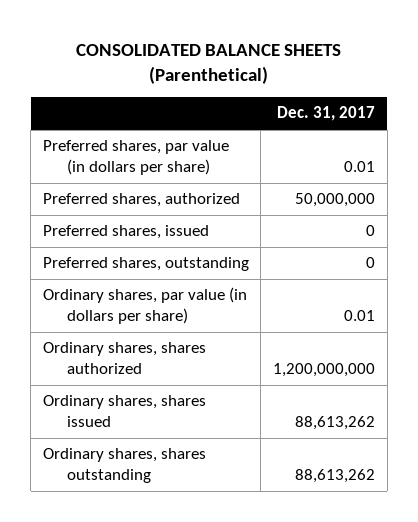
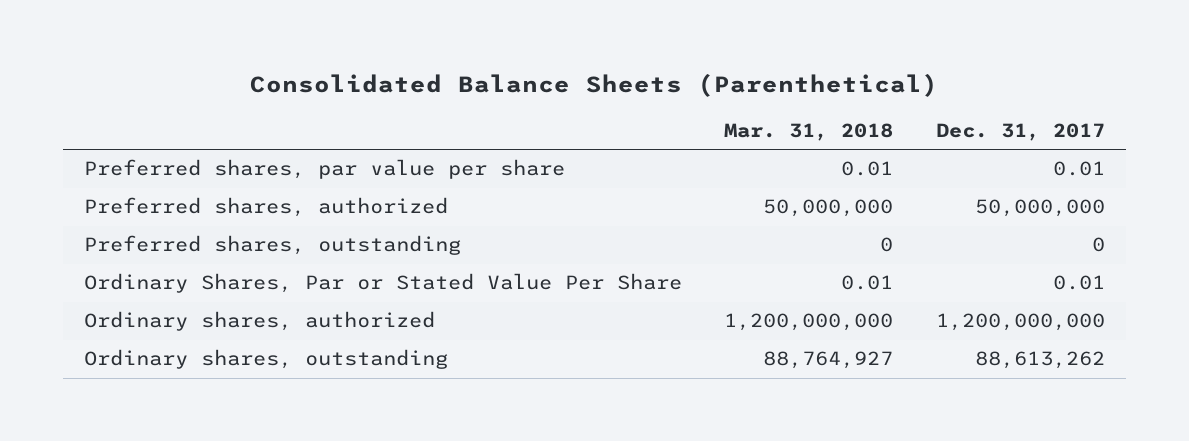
- CONSOLIDATED BALANCE SHEETS (Parenthetical)
+ Consolidated Balance Sheets (Parenthetical)
- | Dec. 31, 2017
+ | Mar. 31, 2018 | Dec. 31, 2017
- Preferred shares, par value (in dollars per share) | 0.01
+ Preferred shares, par value per share | 0.01 | 0.01
- Preferred shares, issued | 0
- Ordinary shares, par value (in dollars per share) | 0.01
- Ordinary shares, shares authorized | 1,200,000,000
- Ordinary shares, shares issued | 88,613,262
- Ordinary shares, shares outstanding | 88,613,262
+ Ordinary Shares, Par or Stated Value Per Share | 0.01 | 0.01
+ Ordinary shares, authorized | 1,200,000,000 | 1,200,000,000
+ Ordinary shares, outstanding | 88,764,927 | 88,613,262

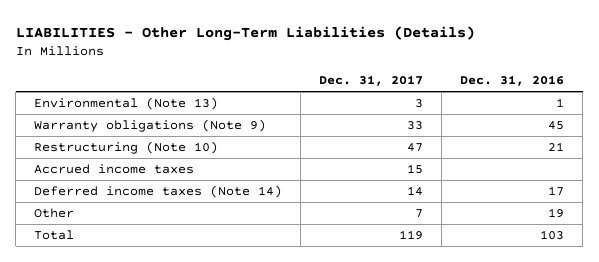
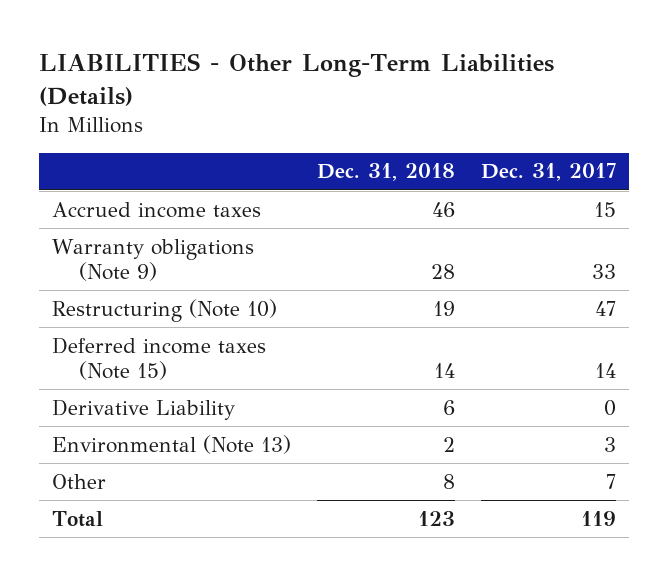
- | Dec. 31, 2017 | Dec. 31, 2016
+ | Dec. 31, 2018 | Dec. 31, 2017
moved up: Accrued income taxes | 46 | 15
- Deferred income taxes (Note 14) | 14 | 17
+ Deferred income taxes (Note 15) | 14 | 14
+ Derivative Liability | 6 | 0
moved down: Environmental (Note 13) | 2 | 3

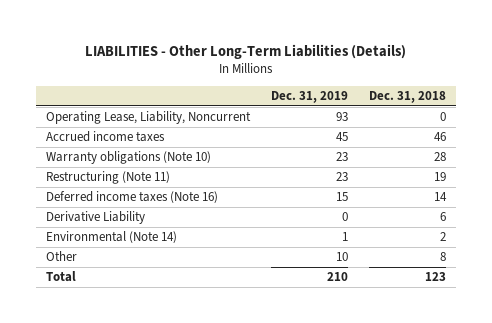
- | Dec. 31, 2018 | Dec. 31, 2017
+ | Dec. 31, 2019 | Dec. 31, 2018
+ Operating Lease, Liability, Noncurrent | 93 | 0
- Warranty obligations (Note 9) | 28 | 33
- Restructuring (Note 10) | 19 | 47
- Deferred income taxes (Note 15) | 14 | 14
+ Warranty obligations (Note 10) | 23 | 28
+ Restructuring (Note 11) | 23 | 19
+ Deferred income taxes (Note 16) | 15 | 14
- Environmental (Note 13) | 2 | 3
+ Environmental (Note 14) | 1 | 2

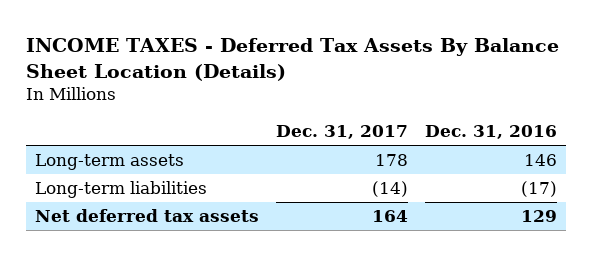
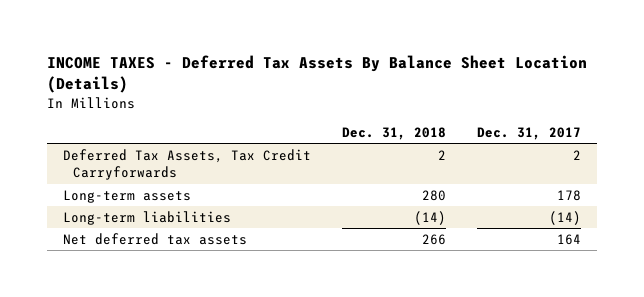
- | Dec. 31, 2017 | Dec. 31, 2016
+ | Dec. 31, 2018 | Dec. 31, 2017
+ Deferred Tax Assets, Tax Credit Carryforwards | 2 | 2

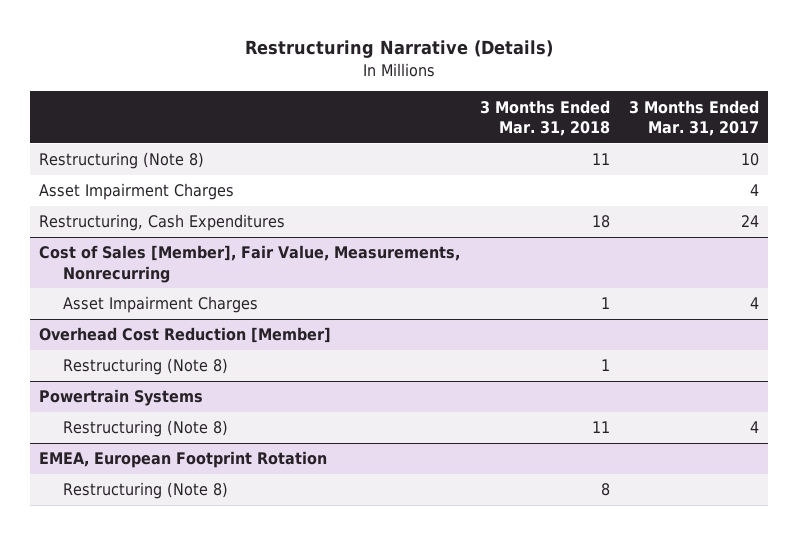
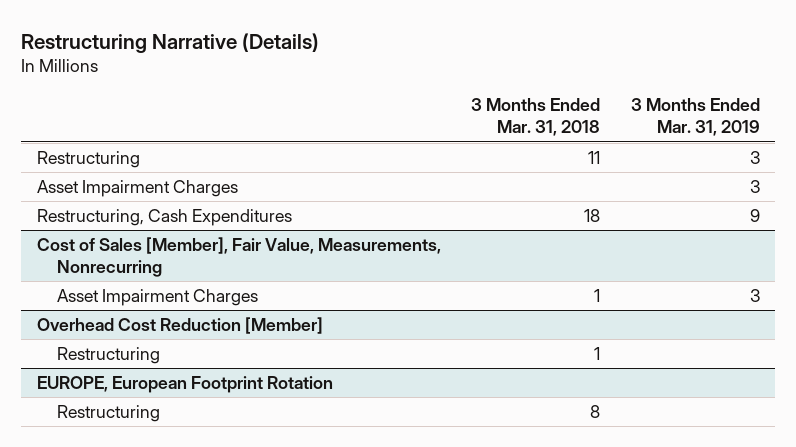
- | 3 Months Ended Mar. 31, 2018 | 3 Months Ended Mar. 31, 2017
+ | 3 Months Ended Mar. 31, 2018 | 3 Months Ended Mar. 31, 2019
- Restructuring (Note 8) | 11 | 10
+ Restructuring | 11 | 3
@ Overhead Cost Reduction [Member]
- Restructuring (Note 8) | 1 |
- Powertrain Systems
- Restructuring (Note 8) | 11 | 4
- EMEA, European Footprint Rotation
- Restructuring (Note 8) | 8 |
@ Overhead Cost Reduction [Member]
+ Restructuring | 1 |
+ EUROPE, European Footprint Rotation
+ Restructuring | 8 |

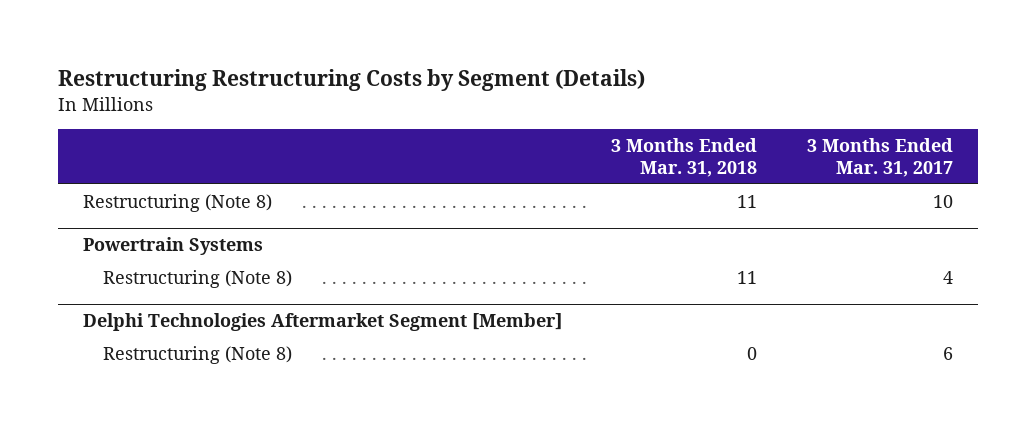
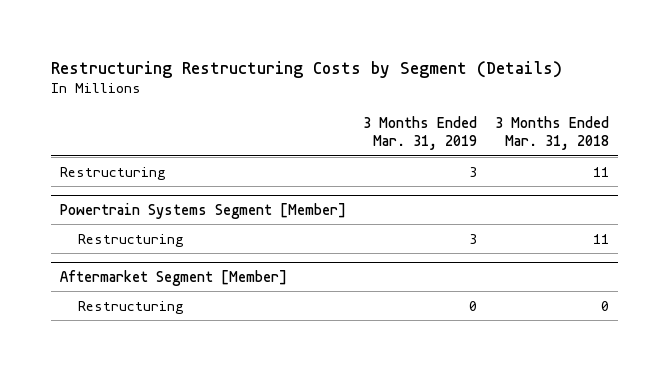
- | 3 Months Ended Mar. 31, 2018 | 3 Months Ended Mar. 31, 2017
+ | 3 Months Ended Mar. 31, 2019 | 3 Months Ended Mar. 31, 2018
- Restructuring (Note 8) | 11 | 10
- Powertrain Systems
- Restructuring (Note 8) | 11 | 4
- Delphi Technologies Aftermarket Segment [Member]
- Restructuring (Note 8) | 0 | 6
+ Restructuring | 3 | 11
+ Powertrain Systems Segment [Member]
+ Restructuring | 3 | 11
+ Aftermarket Segment [Member]
+ Restructuring | 0 | 0

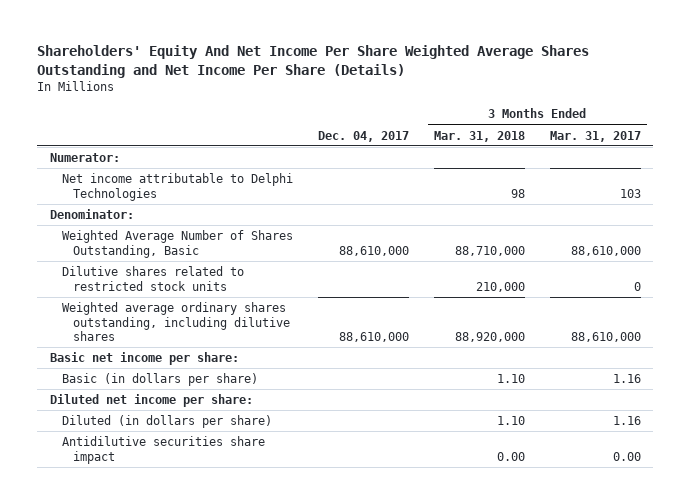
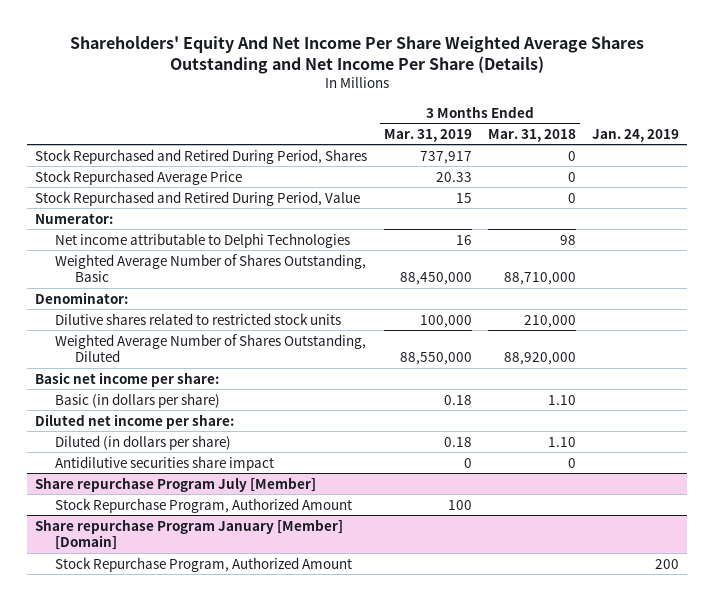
- | Dec. 04, 2017 | 3 Months Ended Mar. 31, 2018 | 3 Months Ended Mar. 31, 2017
+ | 3 Months Ended Mar. 31, 2019 | 3 Months Ended Mar. 31, 2018 | Jan. 24, 2019
+ Stock Repurchased and Retired During Period, Shares | 737,917 | 0 |
+ Stock Repurchased Average Price | 20.33 | 0 |
+ Stock Repurchased and Retired During Period, Value | 15 | 0 |
moved down: Denominator:
- Weighted average ordinary shares outstanding, including dilutive shares | 88,610,000 | 88,920,000 | 88,610,000
+ Weighted Average Number of Shares Outstanding, Diluted | 88,550,000 | 88,920,000 |
- Antidilutive securities share impact | | 0.00 | 0.00
+ Antidilutive securities share impact | 0 | 0 |
+ Share repurchase Program July [Member]
+ Stock Repurchase Program, Authorized Amount | 100 | |
+ Share repurchase Program January [Member] [Domain]
+ Stock Repurchase Program, Authorized Amount | | | 200

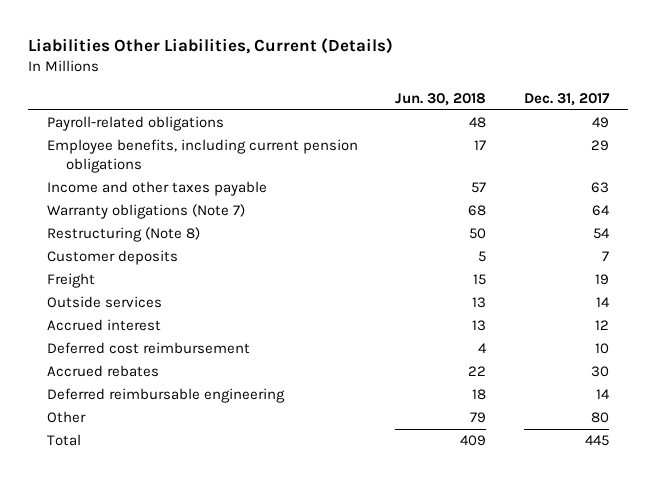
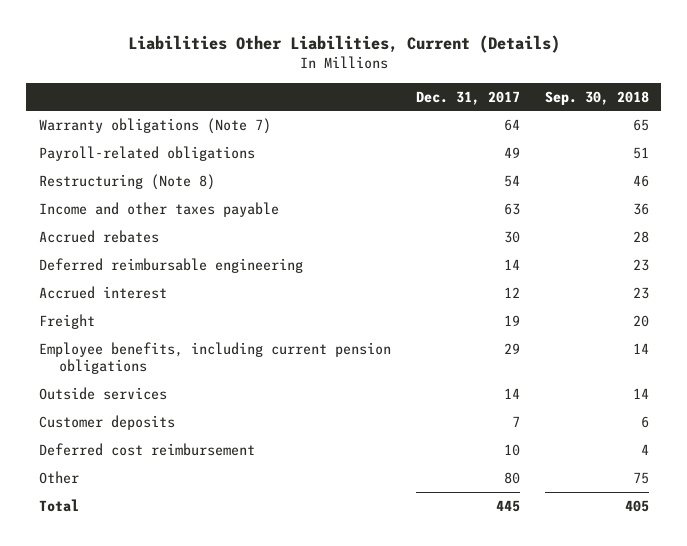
- | Jun. 30, 2018 | Dec. 31, 2017
+ | Dec. 31, 2017 | Sep. 30, 2018
moved down: Payroll-related obligations | 49 | 51
moved down: Income and other taxes payable | 63 | 36
moved up: Accrued rebates | 30 | 28
moved up: Deferred reimbursable engineering | 14 | 23
moved up: Accrued interest | 12 | 23
moved down: Employee benefits, including current pension obligations | 29 | 14
moved down: Customer deposits | 7 | 6

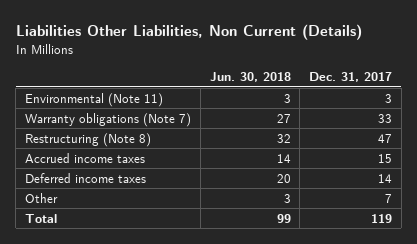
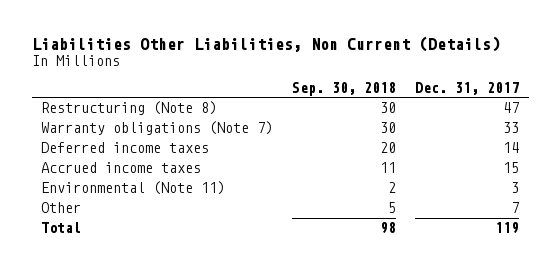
- | Jun. 30, 2018 | Dec. 31, 2017
+ | Sep. 30, 2018 | Dec. 31, 2017
moved down: Warranty obligations (Note 7) | 30 | 33
moved down: Accrued income taxes | 11 | 15
moved down: Environmental (Note 11) | 2 | 3

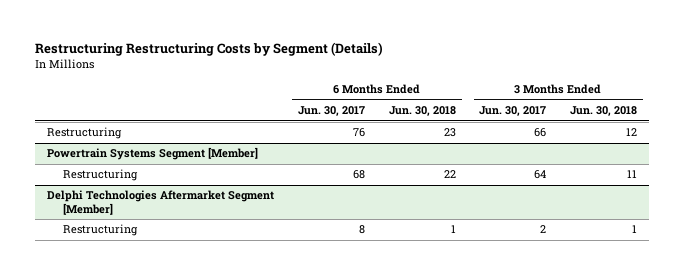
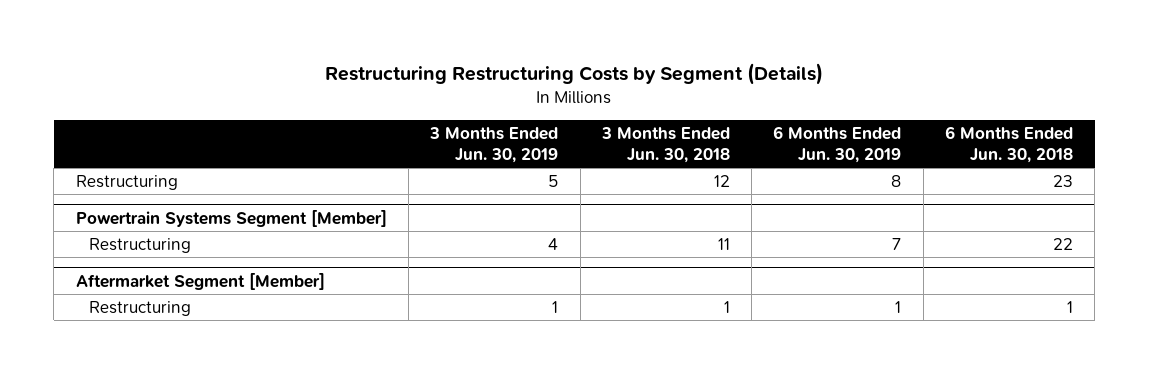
- | 6 Months Ended Jun. 30, 2017 | 6 Months Ended Jun. 30, 2018 | 3 Months Ended Jun. 30, 2017 | 3 Months Ended Jun. 30, 2018
+ | 3 Months Ended Jun. 30, 2019 | 3 Months Ended Jun. 30, 2018 | 6 Months Ended Jun. 30, 2019 | 6 Months Ended Jun. 30, 2018
- Delphi Technologies Aftermarket Segment [Member]
+ Aftermarket Segment [Member]

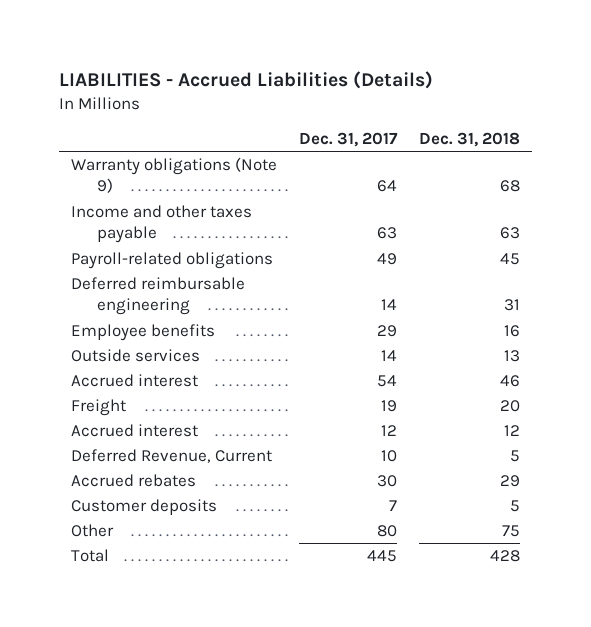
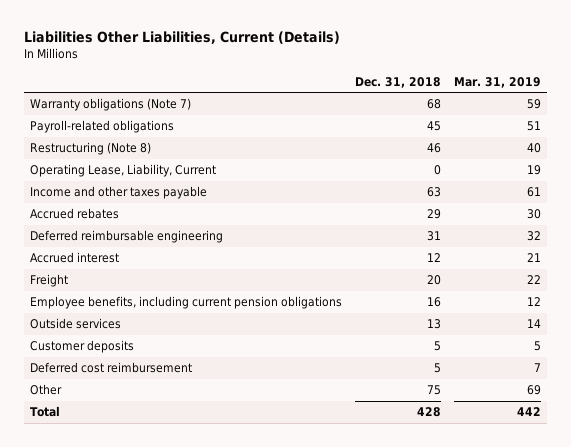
- LIABILITIES - Accrued Liabilities (Details)
+ Liabilities Other Liabilities, Current (Details)
- | Dec. 31, 2017 | Dec. 31, 2018
+ | Dec. 31, 2018 | Mar. 31, 2019
- Warranty obligations (Note 9) | 64 | 68
+ Warranty obligations (Note 7) | 68 | 59
+ Restructuring (Note 8) | 46 | 40
+ Operating Lease, Liability, Current | 0 | 19
moved down: Income and other taxes payable | 63 | 61
moved up: Accrued rebates | 29 | 30
- Employee benefits | 29 | 16
- Accrued interest | 54 | 46
- Deferred Revenue, Current | 10 | 5
moved down: Freight | 20 | 22
+ Employee benefits, including current pension obligations | 16 | 12
moved down: Outside services | 13 | 14
+ Deferred cost reimbursement | 5 | 7

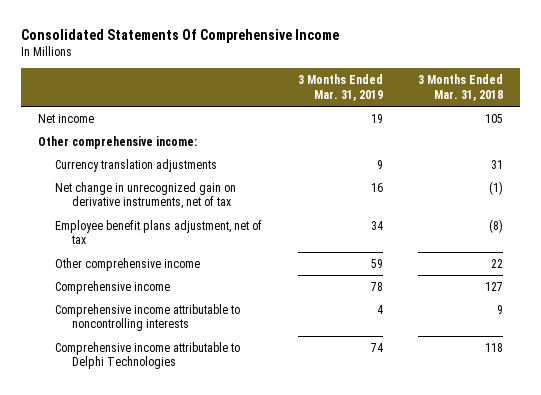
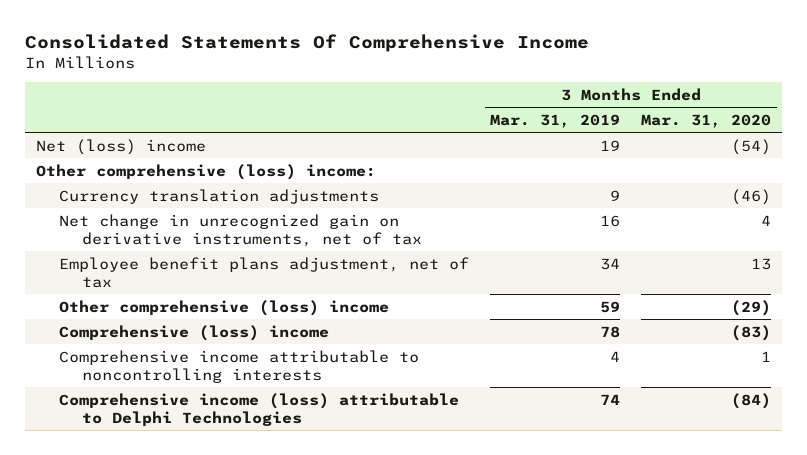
- | 3 Months Ended Mar. 31, 2019 | 3 Months Ended Mar. 31, 2018
+ | 3 Months Ended Mar. 31, 2019 | 3 Months Ended Mar. 31, 2020
- Net income | 19 | 105
- Other comprehensive income:
+ Net (loss) income | 19 | (54)
+ Other comprehensive (loss) income:
- Other comprehensive income | 59 | 22
- Comprehensive income | 78 | 127
+ Other comprehensive (loss) income | 59 | (29)
+ Comprehensive (loss) income | 78 | (83)
- Comprehensive income attributable to Delphi Technologies | 74 | 118
+ Comprehensive income (loss) attributable to Delphi Technologies | 74 | (84)

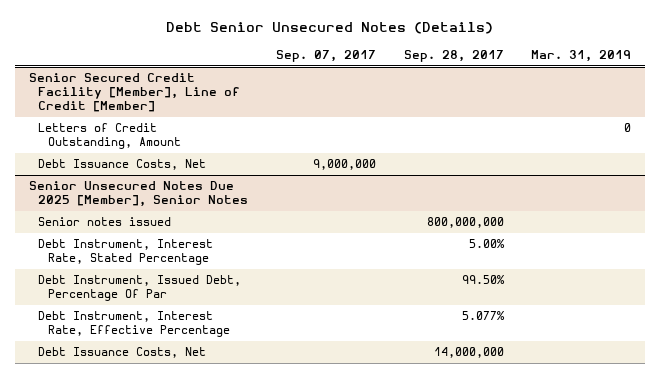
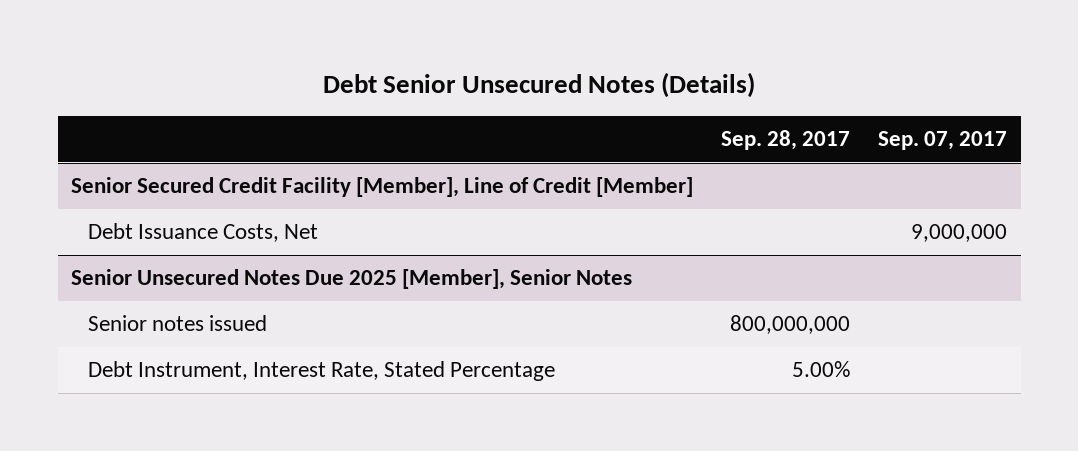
- | Sep. 07, 2017 | Sep. 28, 2017 | Mar. 31, 2019
+ | Sep. 28, 2017 | Sep. 07, 2017
@ Senior Secured Credit Facility [Member], Line of Credit [Member]
- Letters of Credit Outstanding, Amount | | | 0
@ Senior Unsecured Notes Due 2025 [Member], Senior Notes
- Debt Instrument, Issued Debt, Percentage Of Par | | 99.50% |
- Debt Instrument, Interest Rate, Effective Percentage | | 5.077% |
- Debt Issuance Costs, Net | | 14,000,000 |

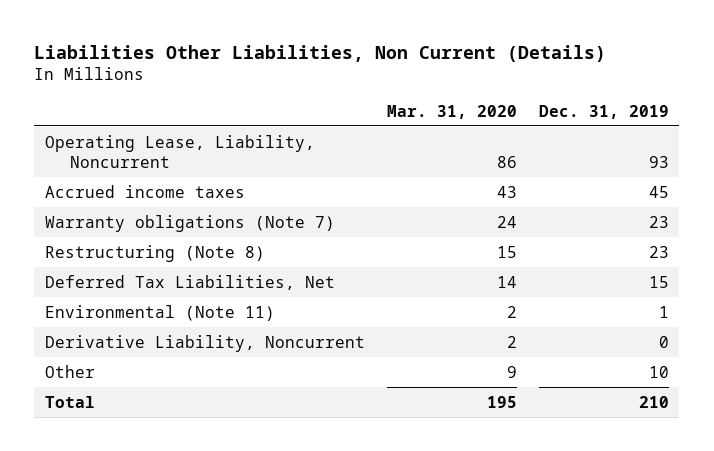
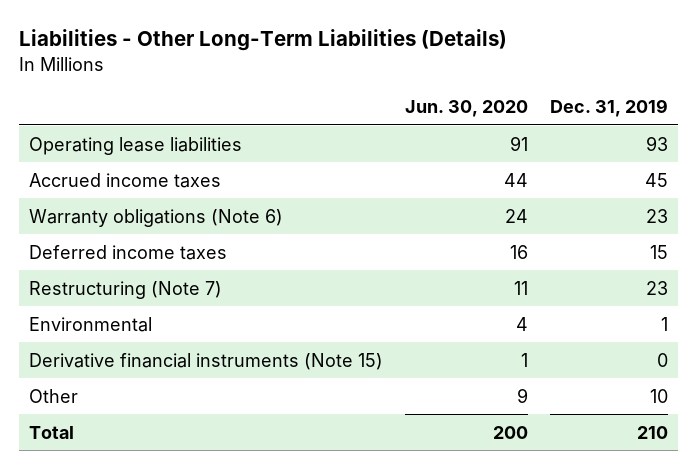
- Liabilities Other Liabilities, Non Current (Details)
+ Liabilities - Other Long-Term Liabilities (Details)
- | Mar. 31, 2020 | Dec. 31, 2019
+ | Jun. 30, 2020 | Dec. 31, 2019
- Operating Lease, Liability, Noncurrent | 86 | 93
+ Operating lease liabilities | 91 | 93
- Warranty obligations (Note 7) | 24 | 23
- Restructuring (Note 8) | 15 | 23
- Deferred Tax Liabilities, Net | 14 | 15
- Environmental (Note 11) | 2 | 1
- Derivative Liability, Noncurrent | 2 | 0
+ Warranty obligations (Note 6) | 24 | 23
+ Deferred income taxes | 16 | 15
+ Restructuring (Note 7) | 11 | 23
+ Environmental | 4 | 1
+ Derivative financial instruments (Note 15) | 1 | 0

